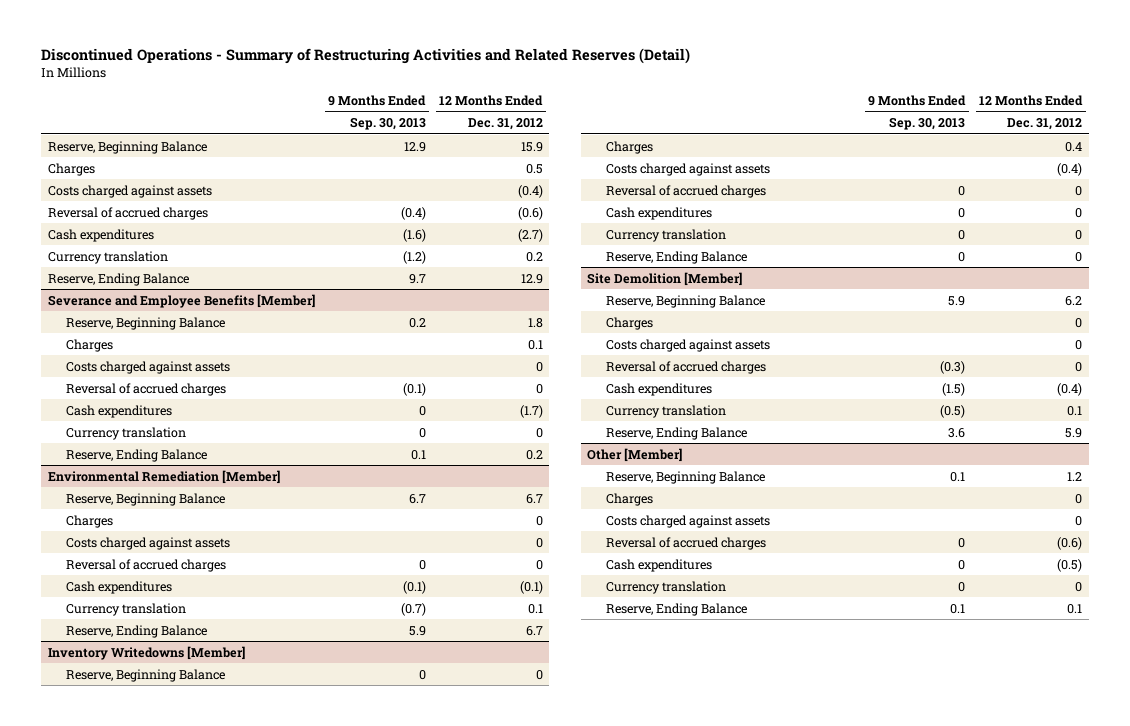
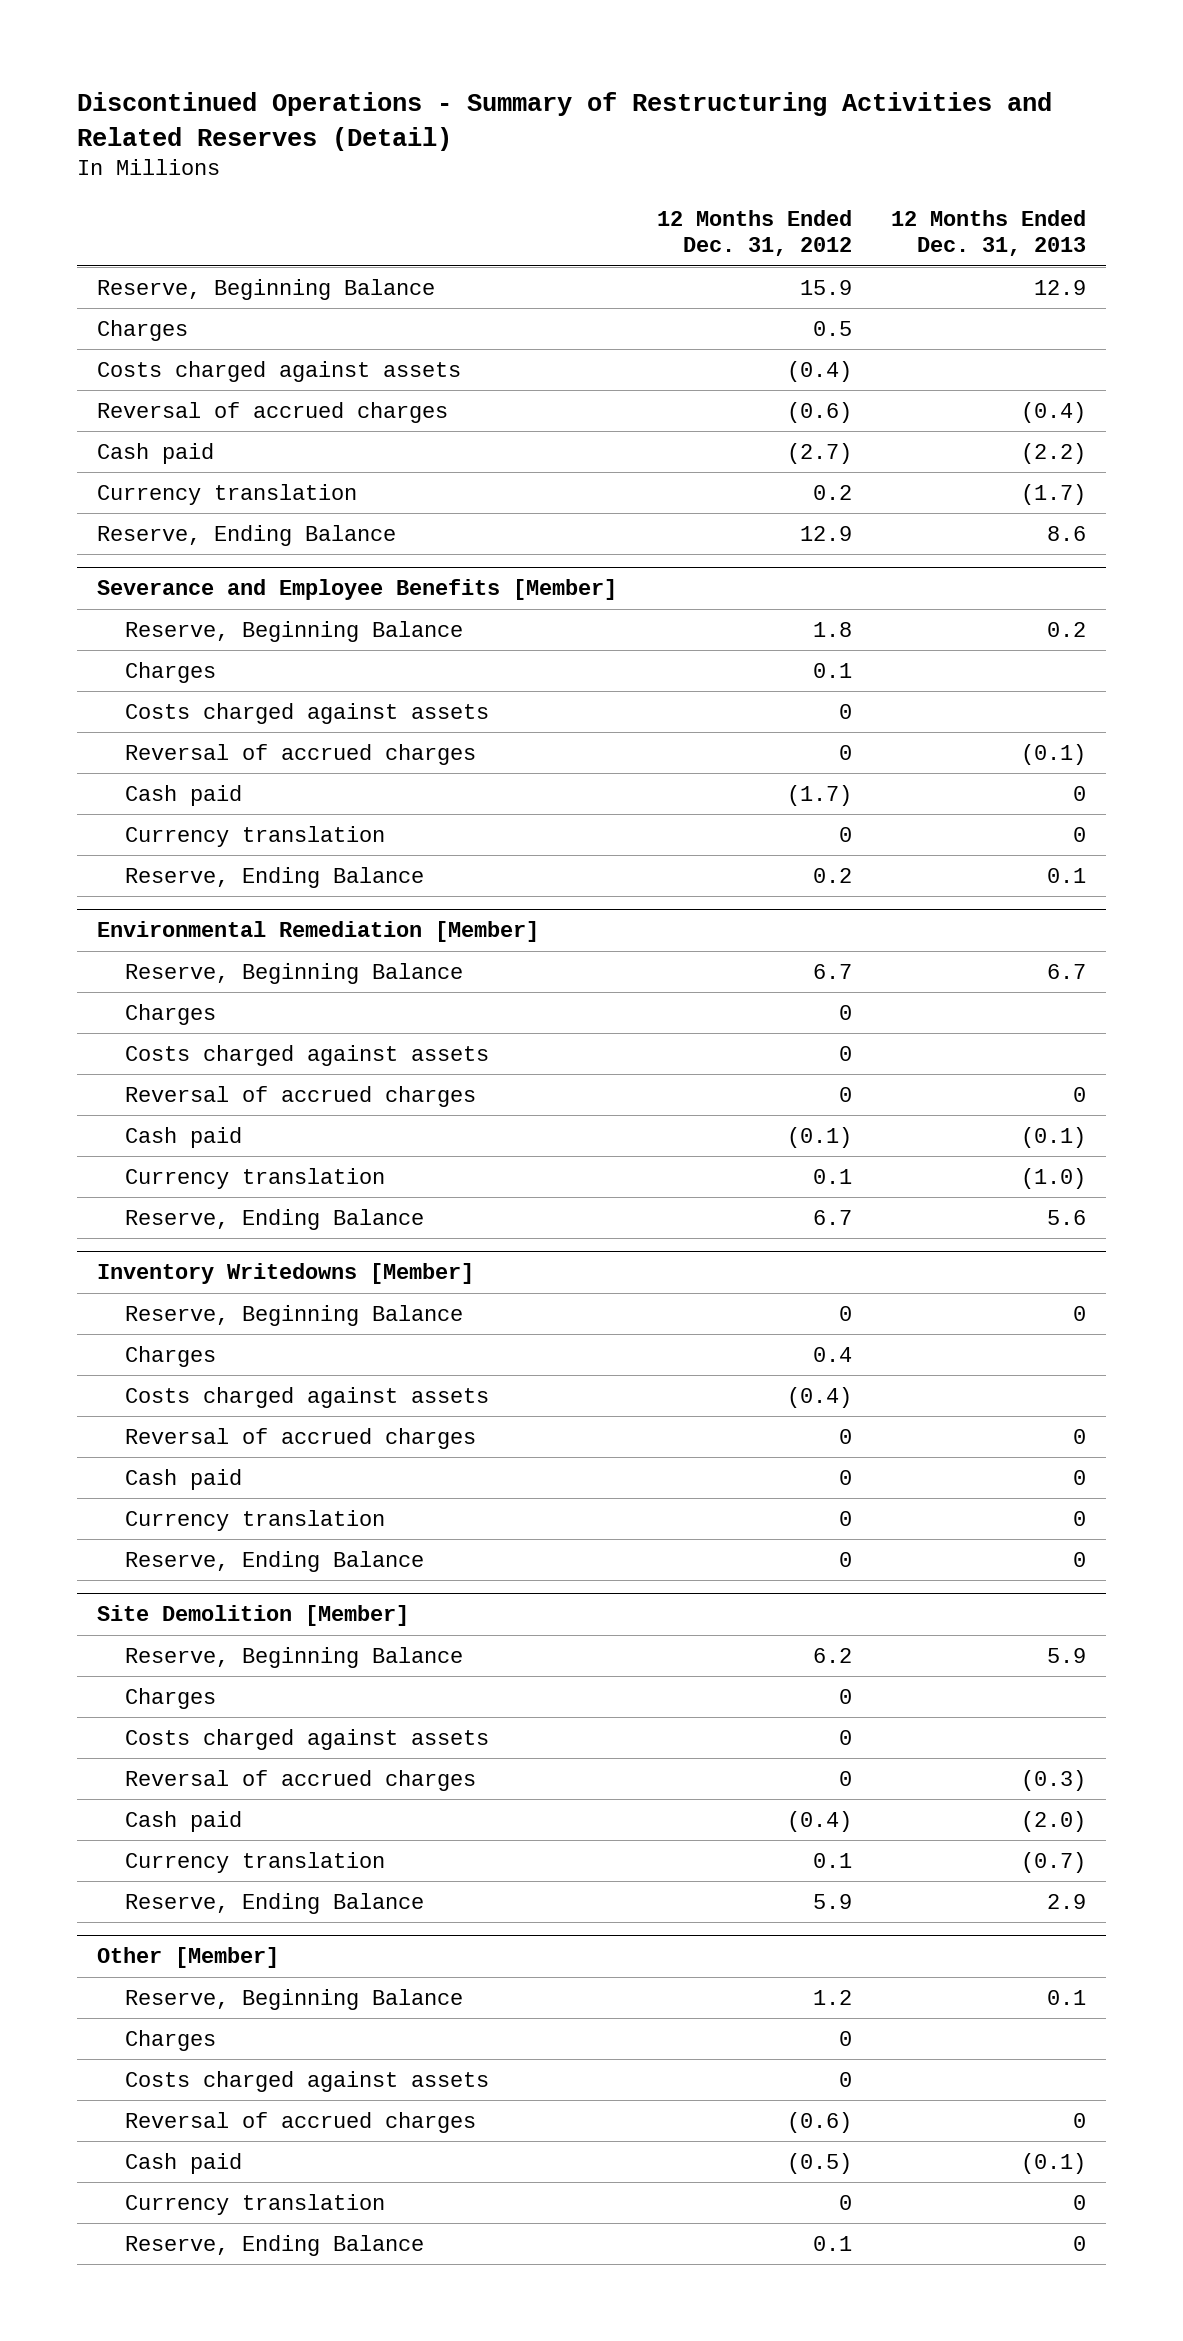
- | 9 Months Ended Sep. 30, 2013 | 12 Months Ended Dec. 31, 2012
+ | 12 Months Ended Dec. 31, 2012 | 12 Months Ended Dec. 31, 2013
- Cash expenditures | (1.6) | (2.7)
+ Cash paid | (2.7) | (2.2)
@ Severance and Employee Benefits [Member]
- Cash expenditures | 0 | (1.7)
+ Cash paid | (1.7) | 0
@ Environmental Remediation [Member]
- Cash expenditures | (0.1) | (0.1)
+ Cash paid | (0.1) | (0.1)
@ Inventory Writedowns [Member]
- Cash expenditures | 0 | 0
+ Cash paid | 0 | 0
@ Site Demolition [Member]
- Cash expenditures | (1.5) | (0.4)
+ Cash paid | (0.4) | (2.0)
@ Other [Member]
- Cash expenditures | 0 | (0.5)
+ Cash paid | (0.5) | (0.1)

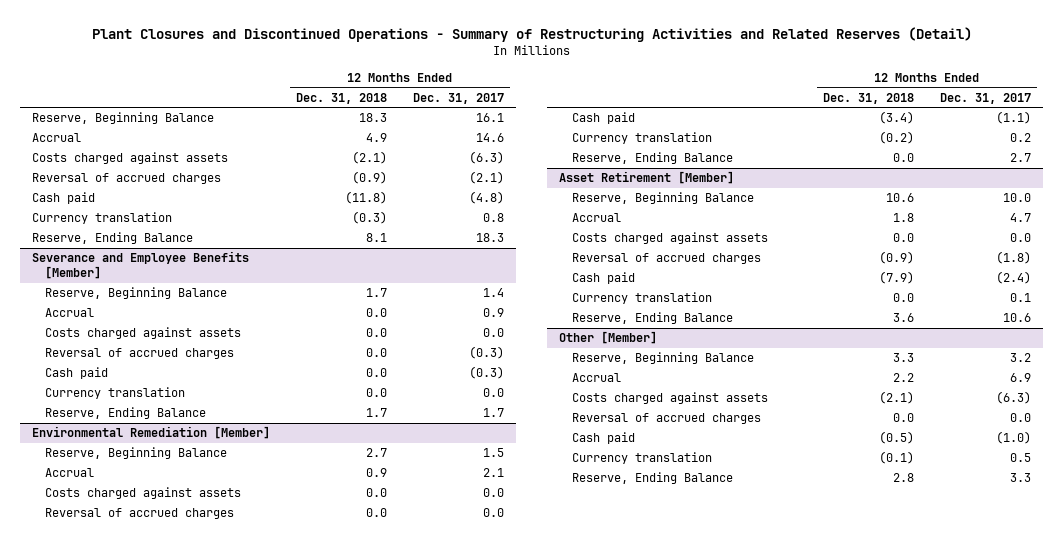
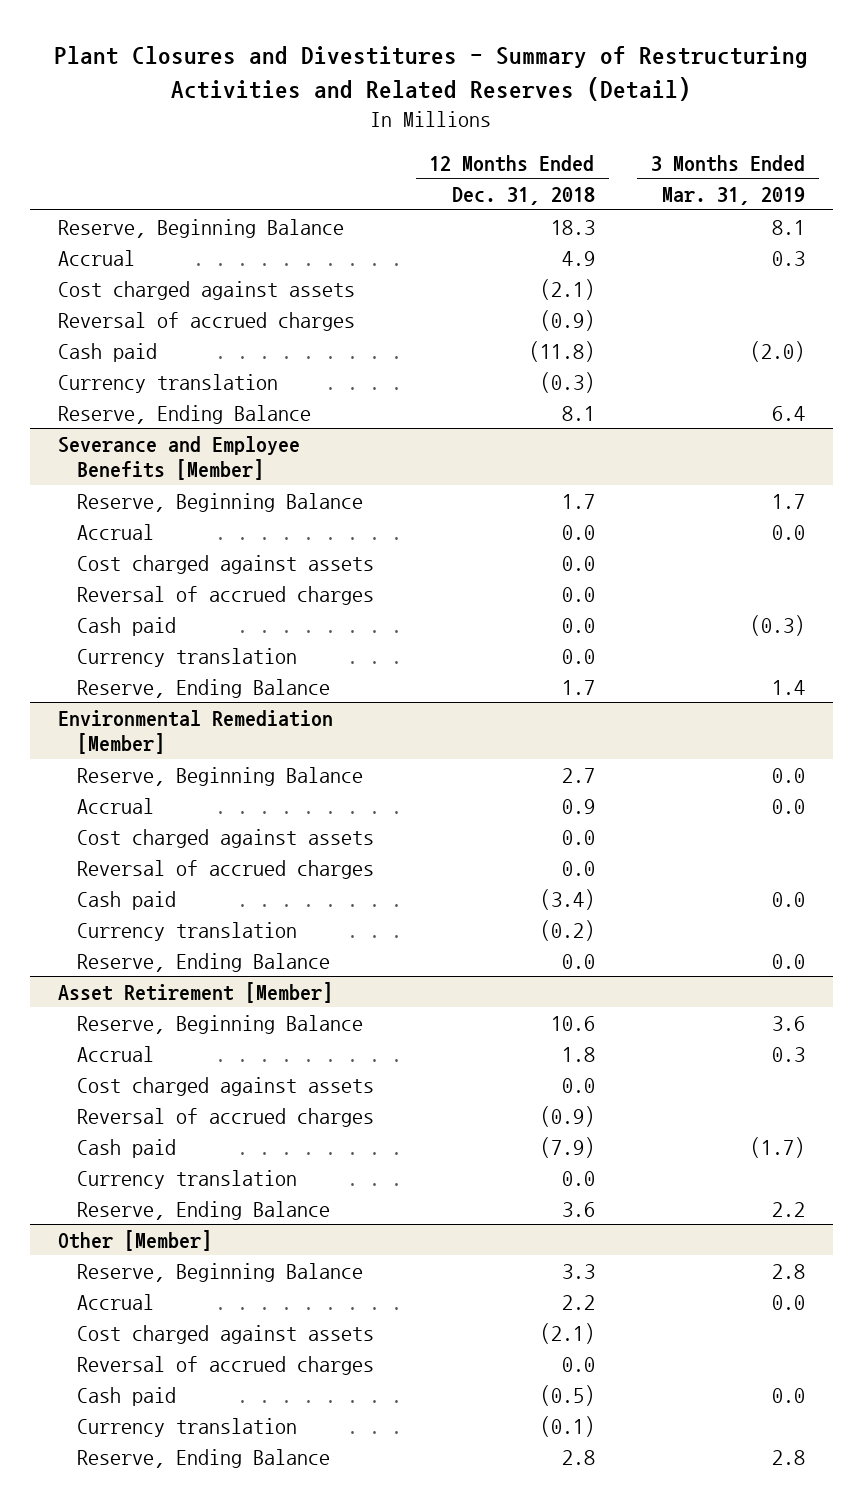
- Plant Closures and Discontinued Operations - Summary of Restructuring Activities and Related Reserves (Detail)
+ Plant Closures and Divestitures - Summary of Restructuring Activities and Related Reserves (Detail)
- | 12 Months Ended Dec. 31, 2018 | 12 Months Ended Dec. 31, 2017
+ | 12 Months Ended Dec. 31, 2018 | 3 Months Ended Mar. 31, 2019
- Costs charged against assets | (2.1) | (6.3)
+ Cost charged against assets | (2.1) |
@ Severance and Employee Benefits [Member]
- Costs charged against assets | 0.0 | 0.0
+ Cost charged against assets | 0.0 |
@ Environmental Remediation [Member]
- Costs charged against assets | 0.0 | 0.0
+ Cost charged against assets | 0.0 |
@ Asset Retirement [Member]
- Costs charged against assets | 0.0 | 0.0
+ Cost charged against assets | 0.0 |
@ Other [Member]
- Costs charged against assets | (2.1) | (6.3)
+ Cost charged against assets | (2.1) |

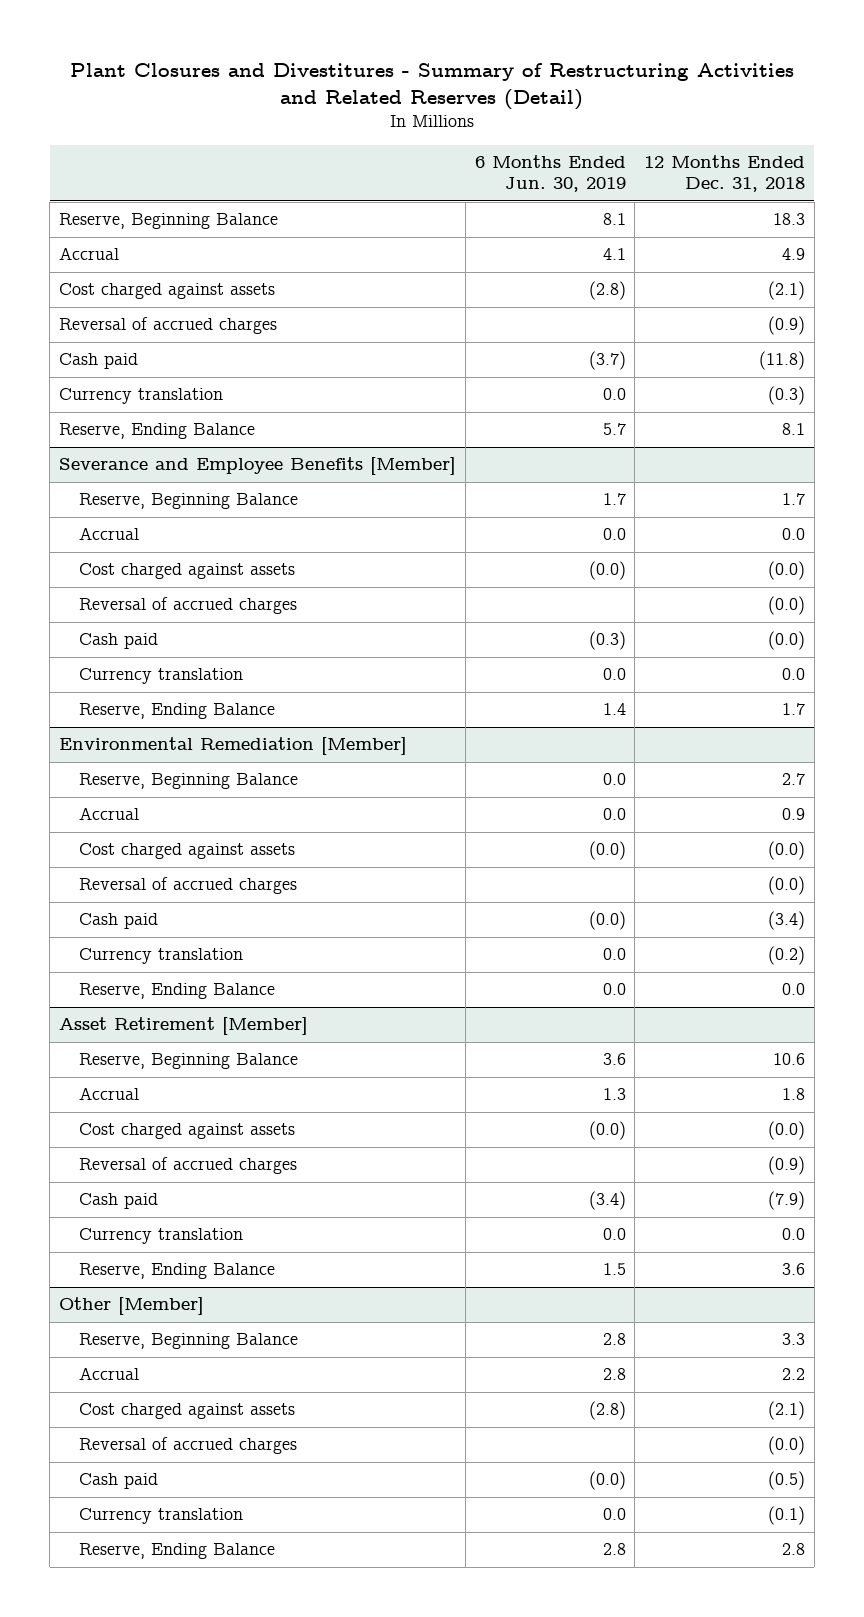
- | 12 Months Ended Dec. 31, 2018 | 3 Months Ended Mar. 31, 2019
+ | 6 Months Ended Jun. 30, 2019 | 12 Months Ended Dec. 31, 2018
@ Severance and Employee Benefits [Member]
- Cost charged against assets | 0.0 |
- Reversal of accrued charges | 0.0 |
- Cash paid | 0.0 | (0.3)
+ Cost charged against assets | (0.0) | (0.0)
+ Reversal of accrued charges | | (0.0)
+ Cash paid | (0.3) | (0.0)
@ Environmental Remediation [Member]
- Cost charged against assets | 0.0 |
- Reversal of accrued charges | 0.0 |
+ Cost charged against assets | (0.0) | (0.0)
+ Reversal of accrued charges | | (0.0)
@ Asset Retirement [Member]
- Cost charged against assets | 0.0 |
+ Cost charged against assets | (0.0) | (0.0)
@ Other [Member]
- Reversal of accrued charges | 0.0 |
+ Reversal of accrued charges | | (0.0)

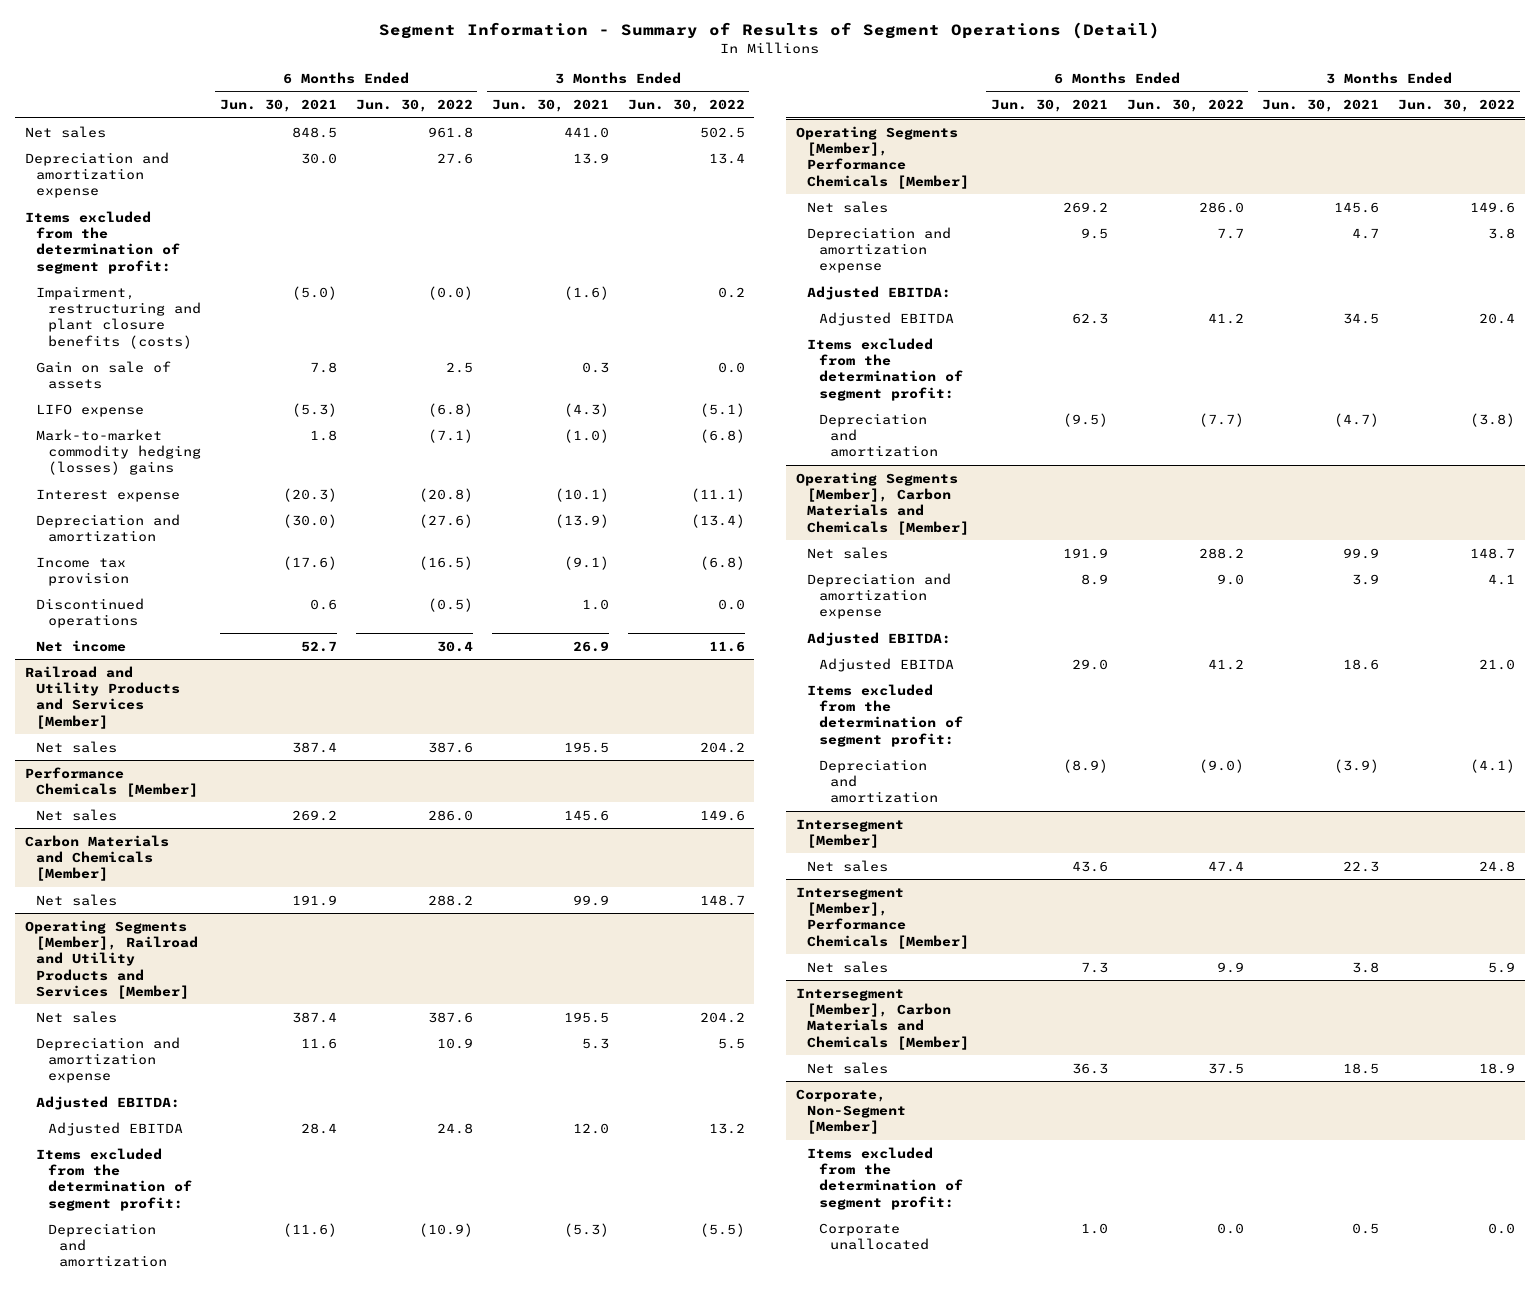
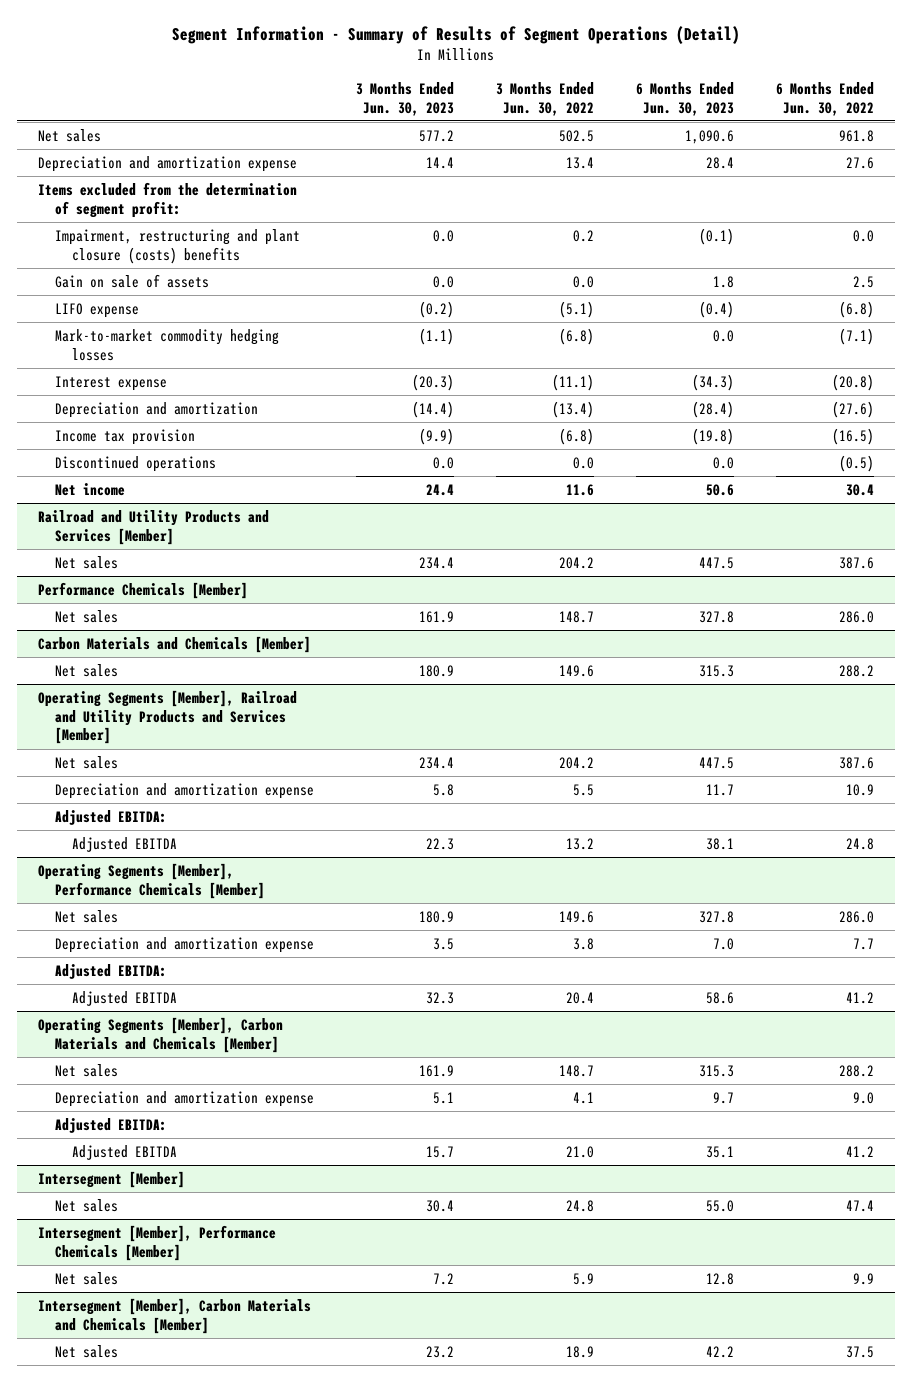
- | 6 Months Ended Jun. 30, 2021 | 6 Months Ended Jun. 30, 2022 | 3 Months Ended Jun. 30, 2021 | 3 Months Ended Jun. 30, 2022
+ | 3 Months Ended Jun. 30, 2023 | 3 Months Ended Jun. 30, 2022 | 6 Months Ended Jun. 30, 2023 | 6 Months Ended Jun. 30, 2022
- Impairment, restructuring and plant closure benefits (costs) | (5.0) | (0.0) | (1.6) | 0.2
+ Impairment, restructuring and plant closure (costs) benefits | 0.0 | 0.2 | (0.1) | 0.0
- Mark-to-market commodity hedging (losses) gains | 1.8 | (7.1) | (1.0) | (6.8)
+ Mark-to-market commodity hedging losses | (1.1) | (6.8) | 0.0 | (7.1)
@ Performance Chemicals [Member]
- Net sales | 269.2 | 286.0 | 145.6 | 149.6
+ Net sales | 161.9 | 148.7 | 327.8 | 286.0
@ Carbon Materials and Chemicals [Member]
- Net sales | 191.9 | 288.2 | 99.9 | 148.7
+ Net sales | 180.9 | 149.6 | 315.3 | 288.2
@ Operating Segments [Member], Railroad and Utility Products and Services [Member]
- Items excluded from the determination of segment profit:
- Depreciation and amortization | (11.6) | (10.9) | (5.3) | (5.5)
@ Operating Segments [Member], Performance Chemicals [Member]
- Items excluded from the determination of segment profit:
- Depreciation and amortization | (9.5) | (7.7) | (4.7) | (3.8)
@ Operating Segments [Member], Carbon Materials and Chemicals [Member]
- Items excluded from the determination of segment profit:
- Depreciation and amortization | (8.9) | (9.0) | (3.9) | (4.1)
- Corporate, Non-Segment [Member]
- Items excluded from the determination of segment profit:
- Corporate unallocated | 1.0 | 0.0 | 0.5 | 0.0

